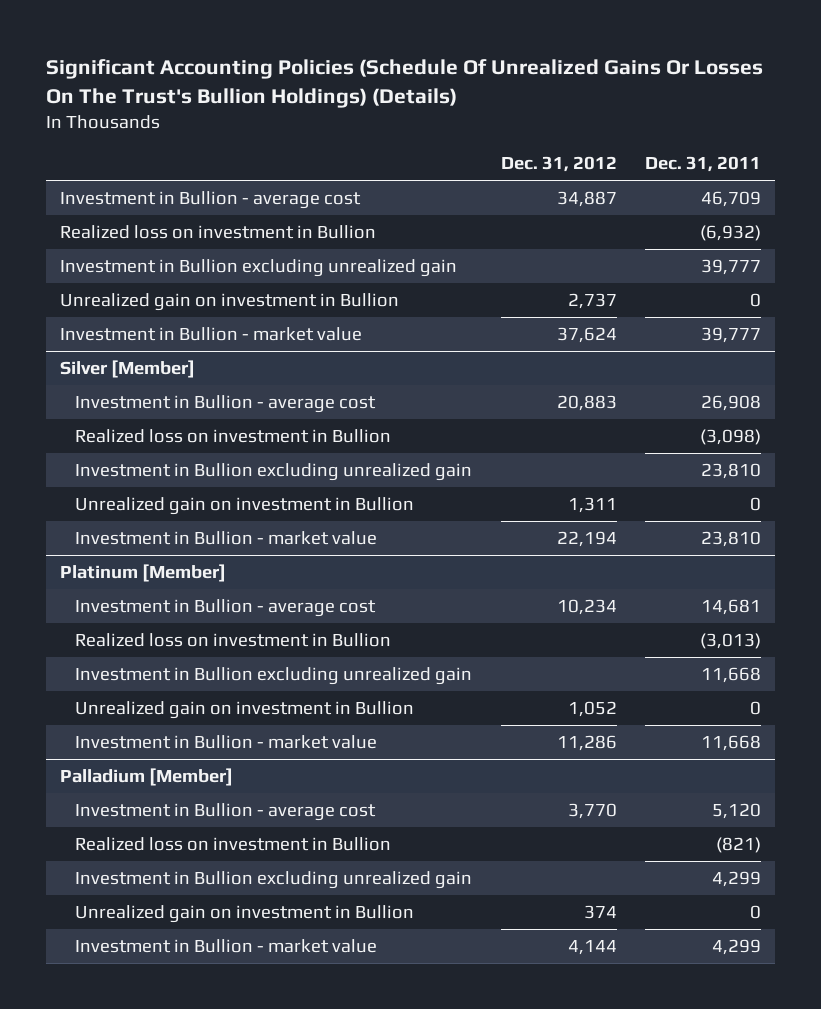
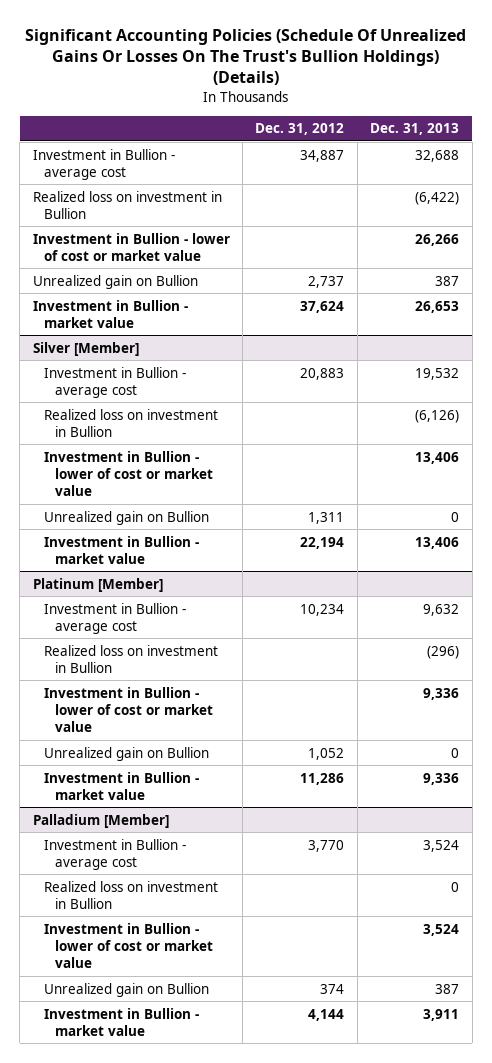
- | Dec. 31, 2012 | Dec. 31, 2011
+ | Dec. 31, 2012 | Dec. 31, 2013
- Investment in Bullion excluding unrealized gain | | 39,777
- Unrealized gain on investment in Bullion | 2,737 | 0
+ Investment in Bullion - lower of cost or market value | | 26,266
+ Unrealized gain on Bullion | 2,737 | 387
@ Silver [Member]
- Investment in Bullion excluding unrealized gain | | 23,810
- Unrealized gain on investment in Bullion | 1,311 | 0
+ Investment in Bullion - lower of cost or market value | | 13,406
+ Unrealized gain on Bullion | 1,311 | 0
@ Platinum [Member]
- Investment in Bullion excluding unrealized gain | | 11,668
- Unrealized gain on investment in Bullion | 1,052 | 0
+ Investment in Bullion - lower of cost or market value | | 9,336
+ Unrealized gain on Bullion | 1,052 | 0
@ Palladium [Member]
- Investment in Bullion excluding unrealized gain | | 4,299
- Unrealized gain on investment in Bullion | 374 | 0
+ Investment in Bullion - lower of cost or market value | | 3,524
+ Unrealized gain on Bullion | 374 | 387

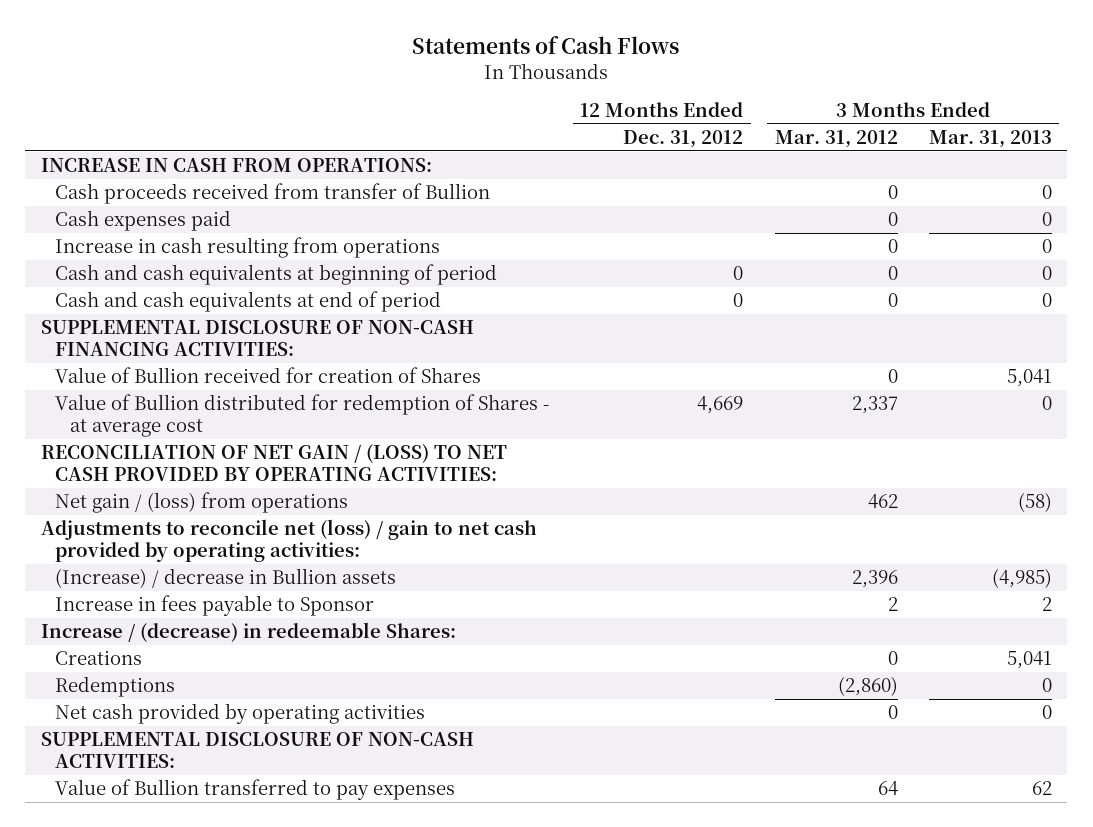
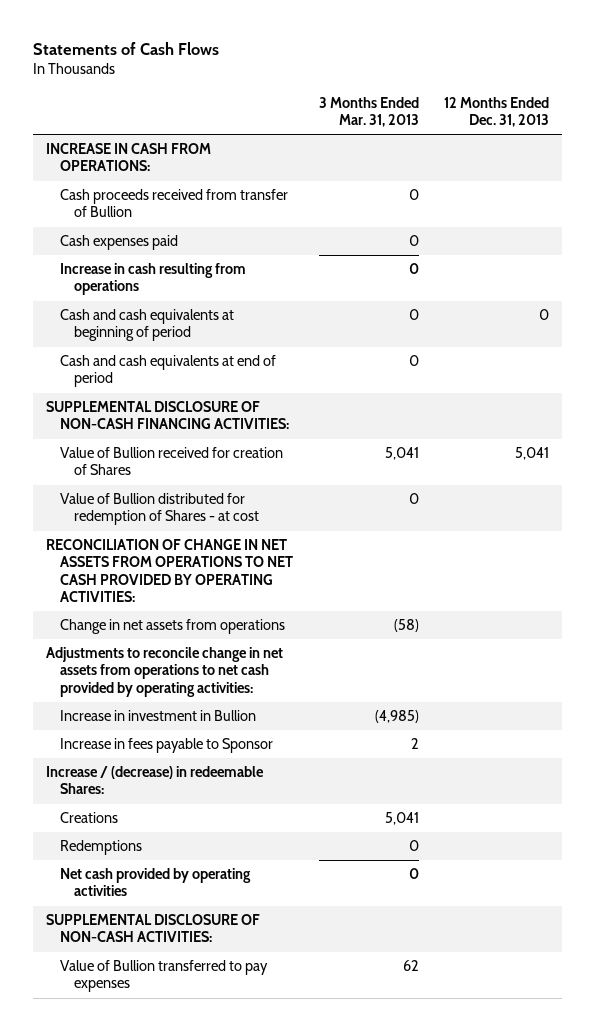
- | 12 Months Ended Dec. 31, 2012 | 3 Months Ended Mar. 31, 2012 | 3 Months Ended Mar. 31, 2013
+ | 3 Months Ended Mar. 31, 2013 | 12 Months Ended Dec. 31, 2013
- Value of Bullion distributed for redemption of Shares - at average cost | 4,669 | 2,337 | 0
- RECONCILIATION OF NET GAIN / (LOSS) TO NET CASH PROVIDED BY OPERATING ACTIVITIES:
- Net gain / (loss) from operations | | 462 | (58)
- Adjustments to reconcile net (loss) / gain to net cash provided by operating activities:
- (Increase) / decrease in Bullion assets | | 2,396 | (4,985)
+ Value of Bullion distributed for redemption of Shares - at cost | 0 |
+ RECONCILIATION OF CHANGE IN NET ASSETS FROM OPERATIONS TO NET CASH PROVIDED BY OPERATING ACTIVITIES:
+ Change in net assets from operations | (58) |
+ Adjustments to reconcile change in net assets from operations to net cash provided by operating activities:
+ Increase in investment in Bullion | (4,985) |

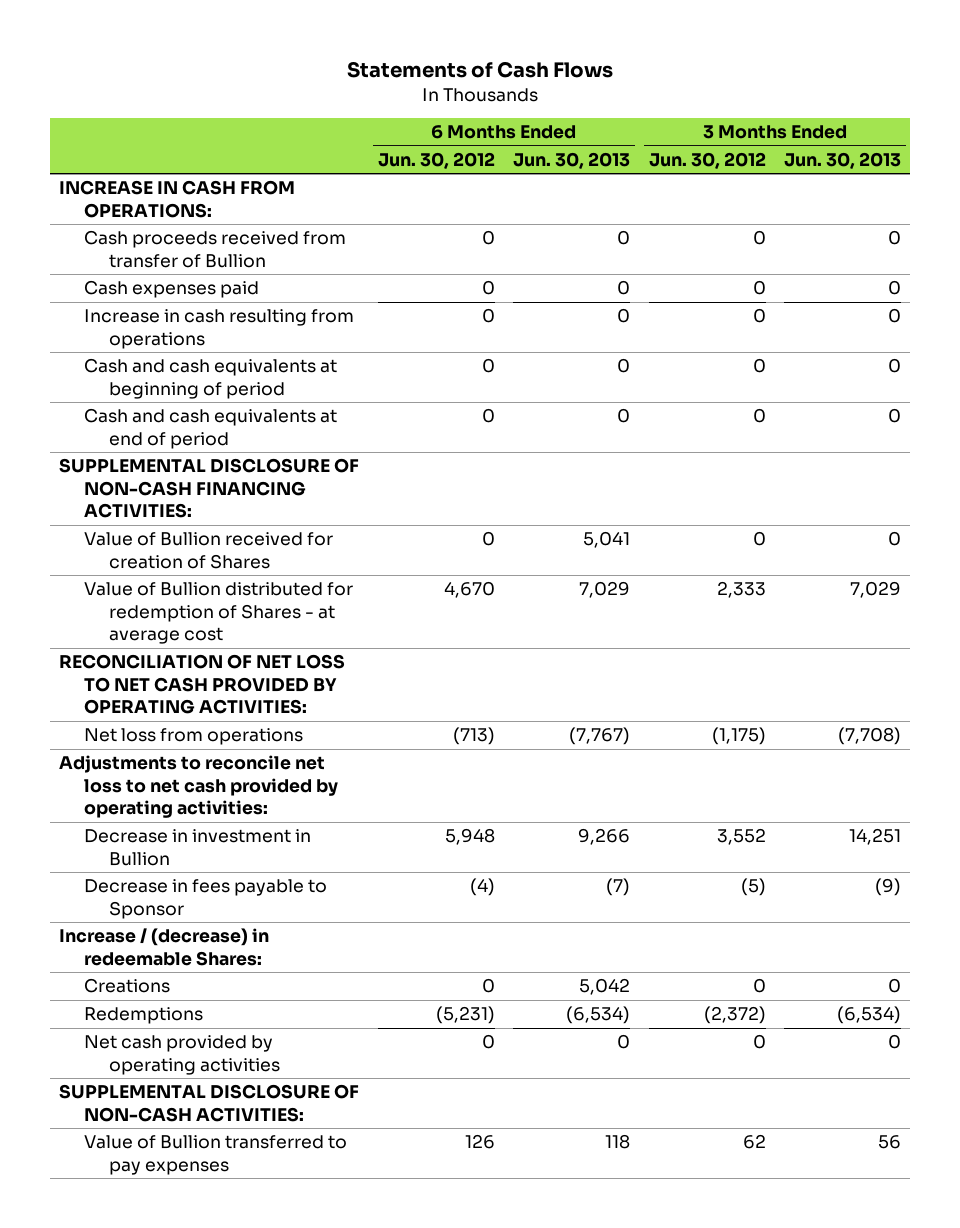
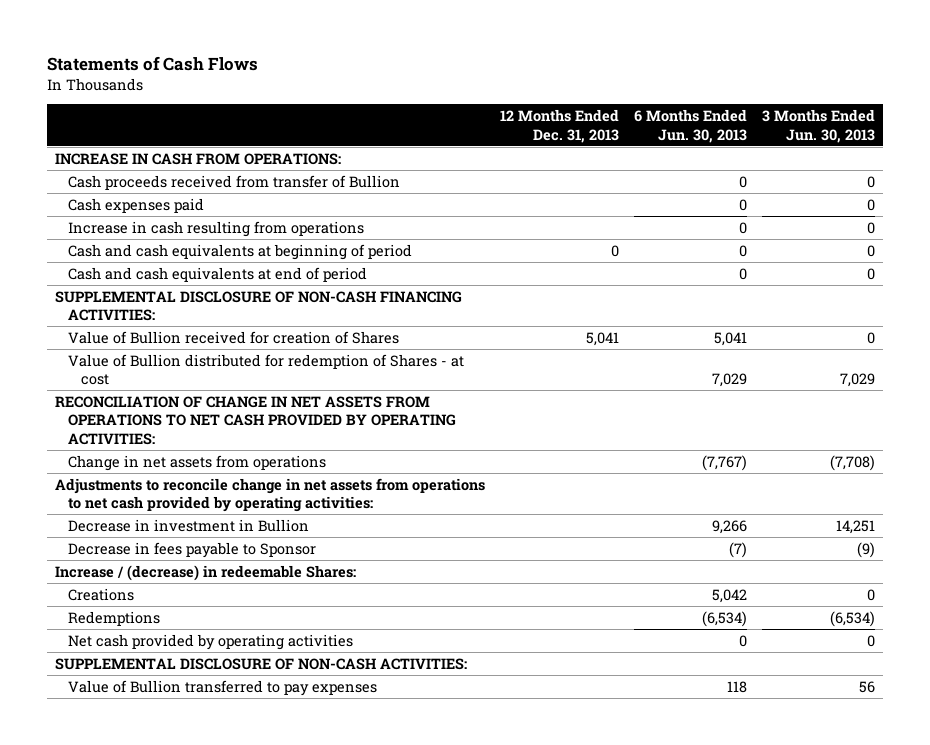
- | 6 Months Ended Jun. 30, 2012 | 6 Months Ended Jun. 30, 2013 | 3 Months Ended Jun. 30, 2012 | 3 Months Ended Jun. 30, 2013
+ | 12 Months Ended Dec. 31, 2013 | 6 Months Ended Jun. 30, 2013 | 3 Months Ended Jun. 30, 2013
- Value of Bullion distributed for redemption of Shares - at average cost | 4,670 | 7,029 | 2,333 | 7,029
- RECONCILIATION OF NET LOSS TO NET CASH PROVIDED BY OPERATING ACTIVITIES:
- Net loss from operations | (713) | (7,767) | (1,175) | (7,708)
- Adjustments to reconcile net loss to net cash provided by operating activities:
+ Value of Bullion distributed for redemption of Shares - at cost | | 7,029 | 7,029
+ RECONCILIATION OF CHANGE IN NET ASSETS FROM OPERATIONS TO NET CASH PROVIDED BY OPERATING ACTIVITIES:
+ Change in net assets from operations | | (7,767) | (7,708)
+ Adjustments to reconcile change in net assets from operations to net cash provided by operating activities:

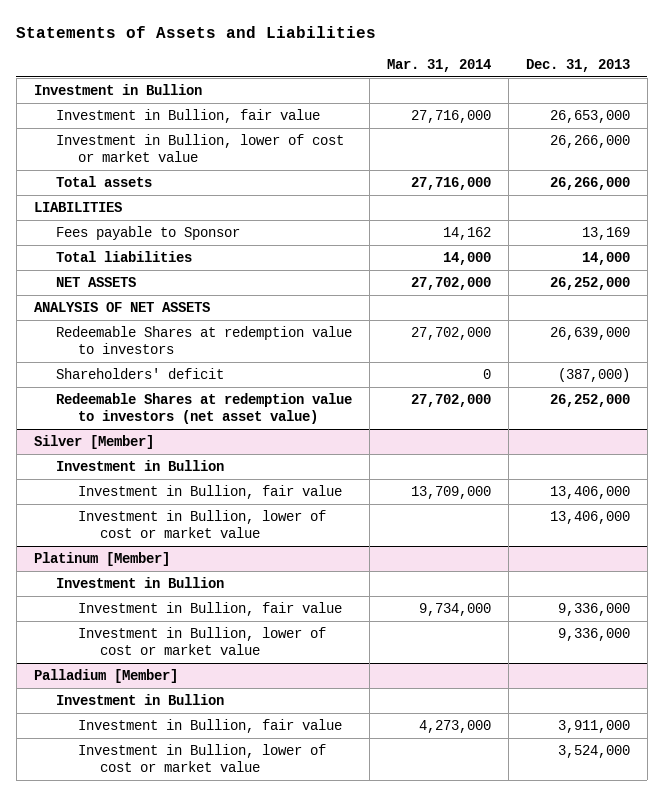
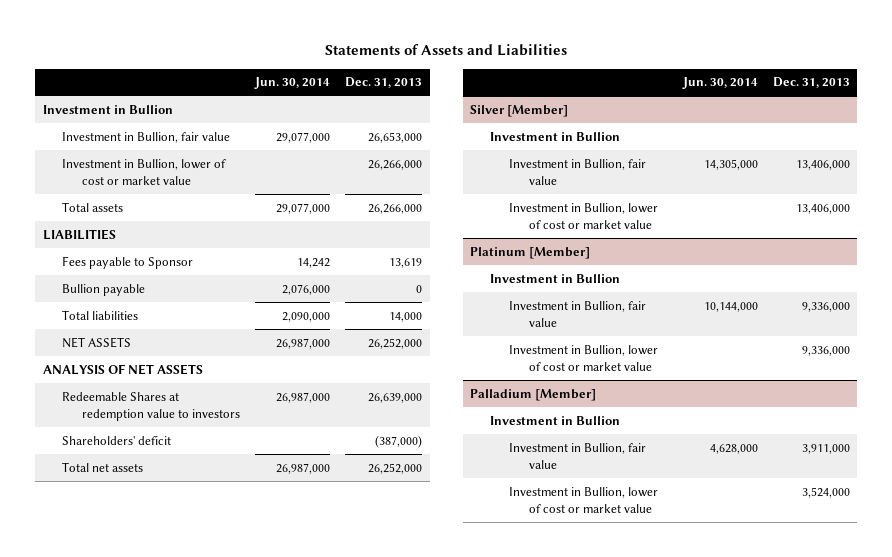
- | Mar. 31, 2014 | Dec. 31, 2013
+ | Jun. 30, 2014 | Dec. 31, 2013
- Fees payable to Sponsor | 14,162 | 13,169
+ Fees payable to Sponsor | 14,242 | 13,619
+ Bullion payable | 2,076,000 | 0
- Redeemable Shares at redemption value to investors (net asset value) | 27,702,000 | 26,252,000
+ Total net assets | 26,987,000 | 26,252,000

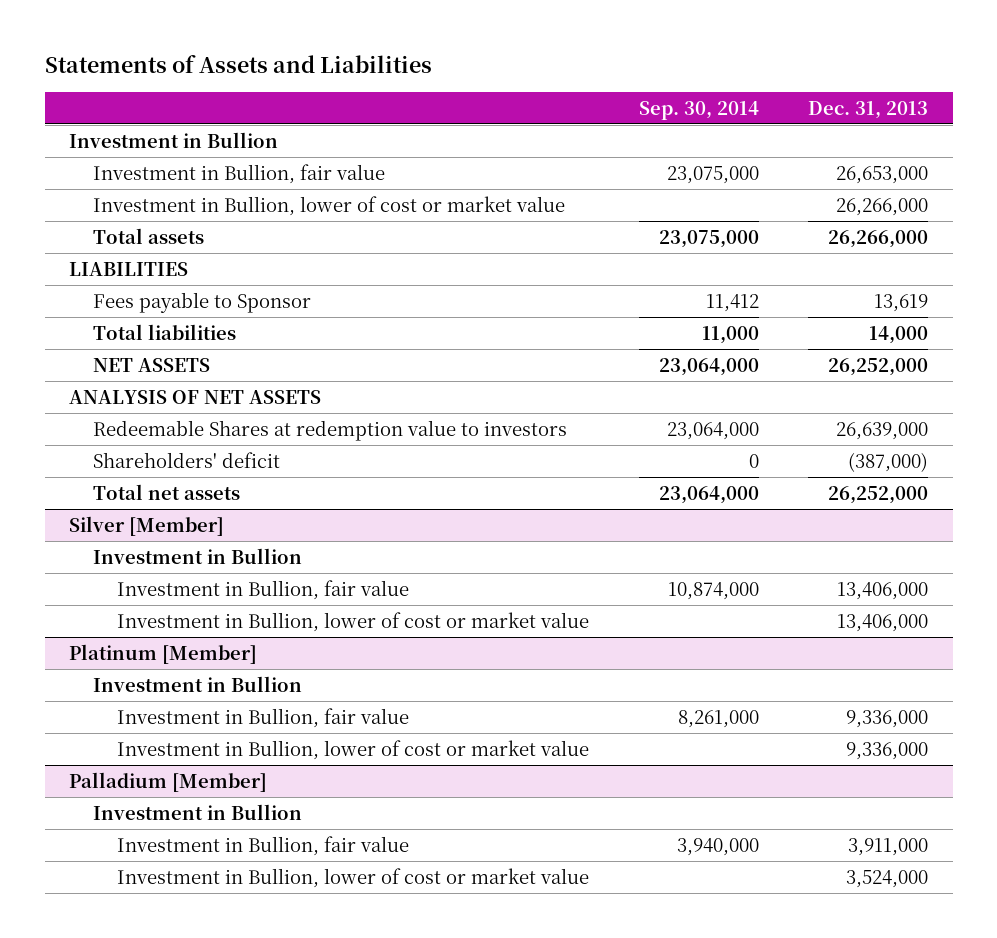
- | Jun. 30, 2014 | Dec. 31, 2013
+ | Sep. 30, 2014 | Dec. 31, 2013
- Bullion payable | 2,076,000 | 0

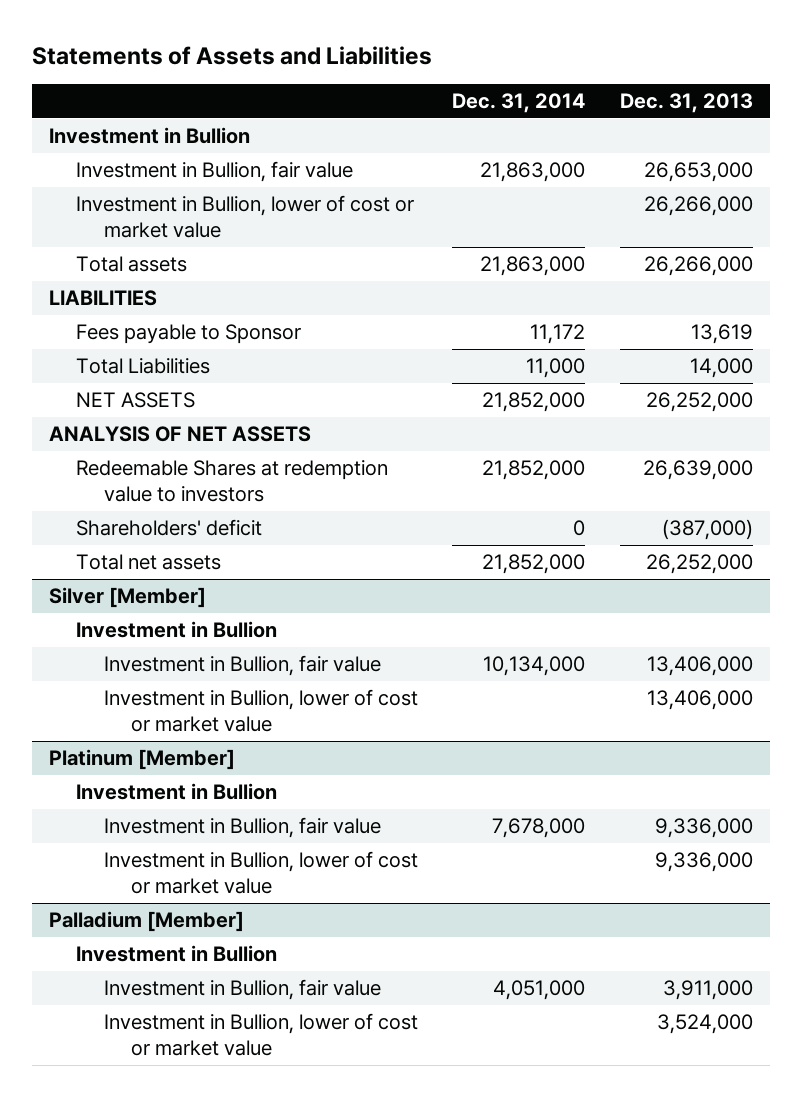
- | Sep. 30, 2014 | Dec. 31, 2013
+ | Dec. 31, 2014 | Dec. 31, 2013
- Total liabilities | 11,000 | 14,000
+ Total Liabilities | 11,000 | 14,000

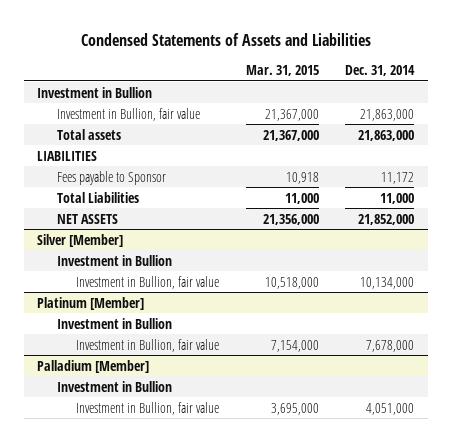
- Statements of Assets and Liabilities
+ Condensed Statements of Assets and Liabilities
- | Dec. 31, 2014 | Dec. 31, 2013
+ | Mar. 31, 2015 | Dec. 31, 2014
- Investment in Bullion, lower of cost or market value | | 26,266,000
- ANALYSIS OF NET ASSETS
- Redeemable Shares at redemption value to investors | 21,852,000 | 26,639,000
- Shareholders' deficit | 0 | (387,000)
- Total net assets | 21,852,000 | 26,252,000
@ Silver [Member]
- Investment in Bullion, lower of cost or market value | | 13,406,000
@ Platinum [Member]
- Investment in Bullion, lower of cost or market value | | 9,336,000
@ Palladium [Member]
- Investment in Bullion, lower of cost or market value | | 3,524,000

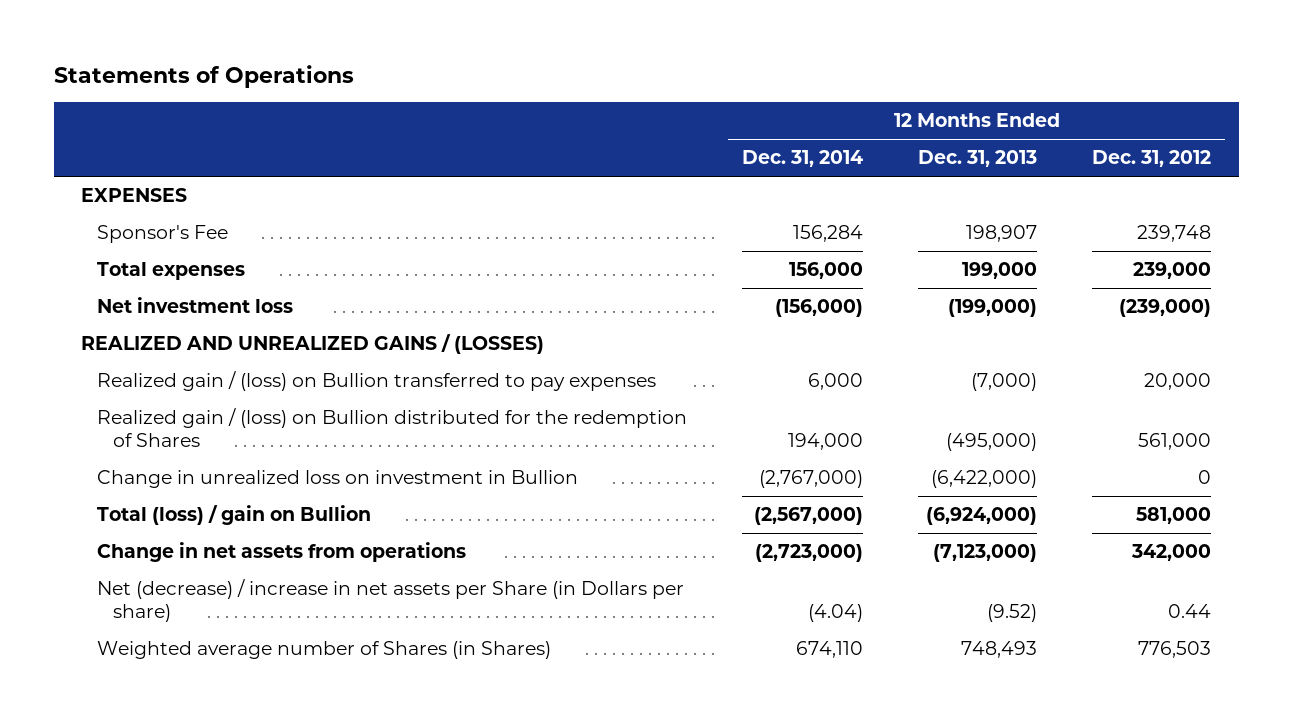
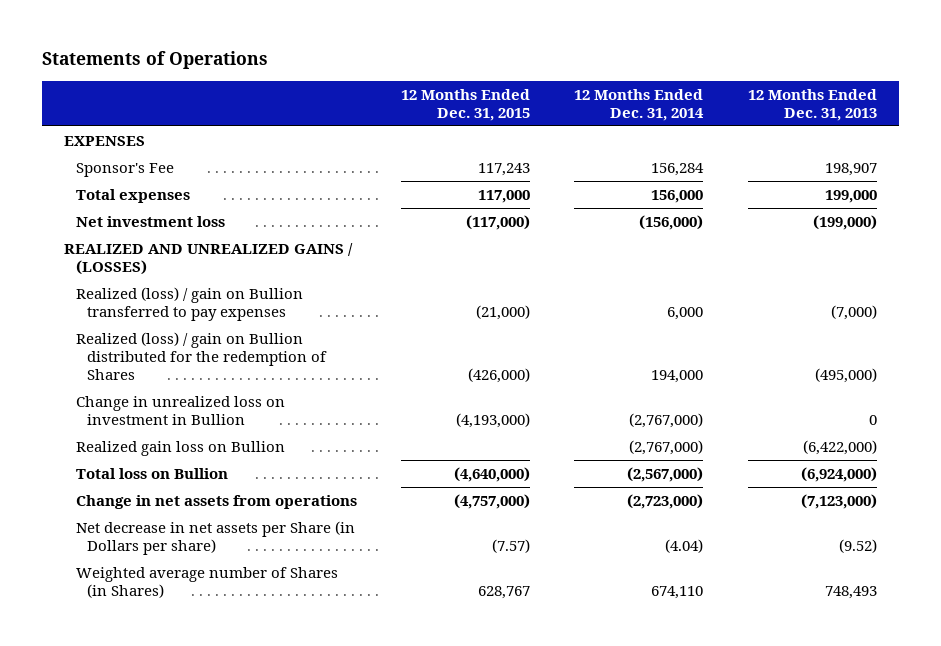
- | 12 Months Ended Dec. 31, 2014 | 12 Months Ended Dec. 31, 2013 | 12 Months Ended Dec. 31, 2012
+ | 12 Months Ended Dec. 31, 2015 | 12 Months Ended Dec. 31, 2014 | 12 Months Ended Dec. 31, 2013
- Realized gain / (loss) on Bullion transferred to pay expenses | 6,000 | (7,000) | 20,000
- Realized gain / (loss) on Bullion distributed for the redemption of Shares | 194,000 | (495,000) | 561,000
- Change in unrealized loss on investment in Bullion | (2,767,000) | (6,422,000) | 0
- Total (loss) / gain on Bullion | (2,567,000) | (6,924,000) | 581,000
+ Realized (loss) / gain on Bullion transferred to pay expenses | (21,000) | 6,000 | (7,000)
+ Realized (loss) / gain on Bullion distributed for the redemption of Shares | (426,000) | 194,000 | (495,000)
+ Change in unrealized loss on investment in Bullion | (4,193,000) | (2,767,000) | 0
+ Realized gain loss on Bullion | | (2,767,000) | (6,422,000)
+ Total loss on Bullion | (4,640,000) | (2,567,000) | (6,924,000)
- Net (decrease) / increase in net assets per Share (in Dollars per share) | (4.04) | (9.52) | 0.44
+ Net decrease in net assets per Share (in Dollars per share) | (7.57) | (4.04) | (9.52)

